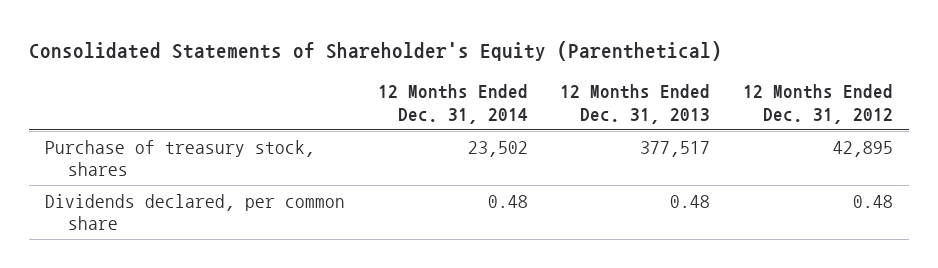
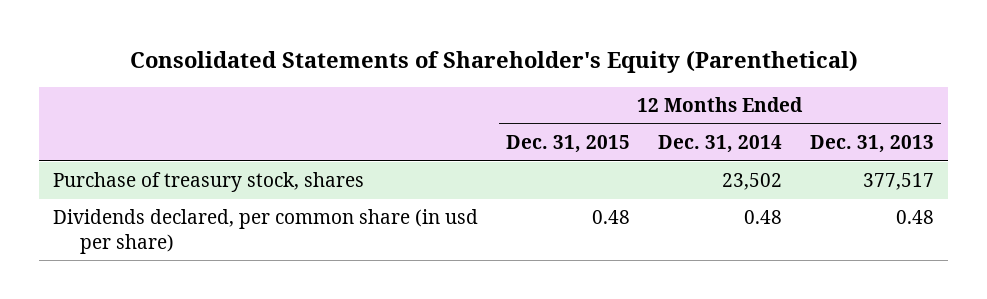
- | 12 Months Ended Dec. 31, 2014 | 12 Months Ended Dec. 31, 2013 | 12 Months Ended Dec. 31, 2012
+ | 12 Months Ended Dec. 31, 2015 | 12 Months Ended Dec. 31, 2014 | 12 Months Ended Dec. 31, 2013
- Dividends declared, per common share | 0.48 | 0.48 | 0.48
+ Dividends declared, per common share (in usd per share) | 0.48 | 0.48 | 0.48

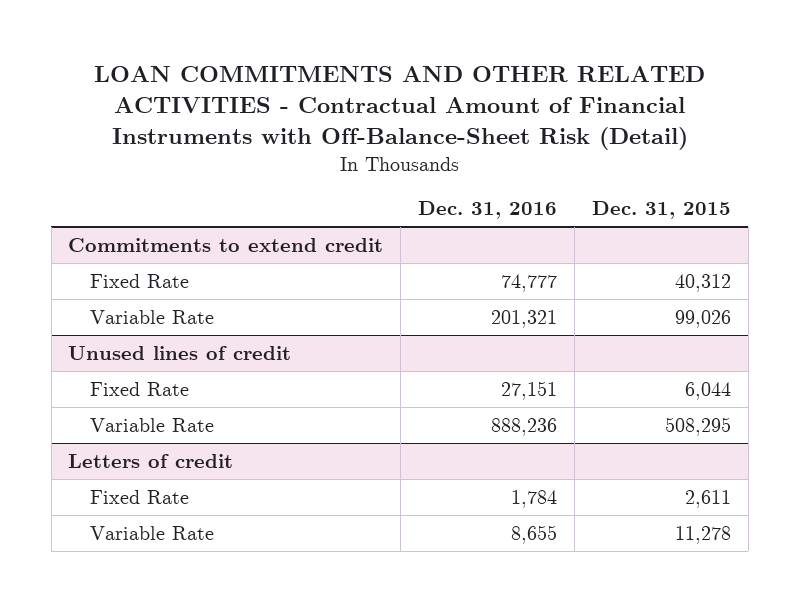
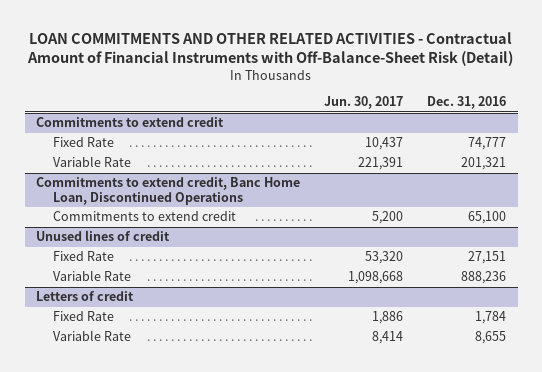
- | Dec. 31, 2016 | Dec. 31, 2015
+ | Jun. 30, 2017 | Dec. 31, 2016
+ Commitments to extend credit, Banc Home Loan, Discontinued Operations
+ Commitments to extend credit | 5,200 | 65,100

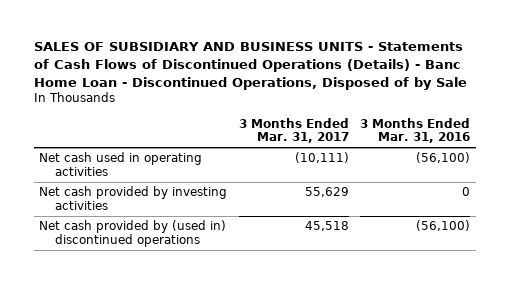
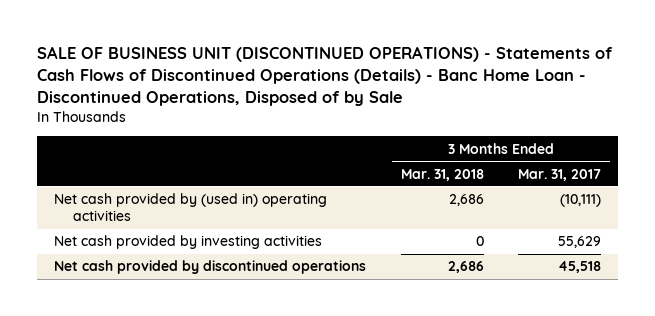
- SALES OF SUBSIDIARY AND BUSINESS UNITS - Statements of Cash Flows of Discontinued Operations (Details) - Banc Home Loan - Discontinued Operations, Disposed of by Sale
+ SALE OF BUSINESS UNIT (DISCONTINUED OPERATIONS) - Statements of Cash Flows of Discontinued Operations (Details) - Banc Home Loan - Discontinued Operations, Disposed of by Sale
- | 3 Months Ended Mar. 31, 2017 | 3 Months Ended Mar. 31, 2016
+ | 3 Months Ended Mar. 31, 2018 | 3 Months Ended Mar. 31, 2017
- Net cash used in operating activities | (10,111) | (56,100)
+ Net cash provided by (used in) operating activities | 2,686 | (10,111)
- Net cash provided by (used in) discontinued operations | 45,518 | (56,100)
+ Net cash provided by discontinued operations | 2,686 | 45,518

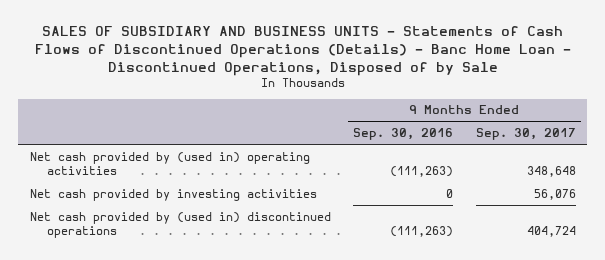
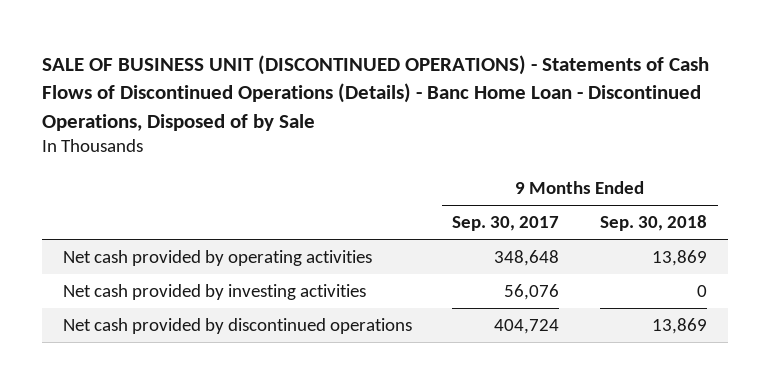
- SALES OF SUBSIDIARY AND BUSINESS UNITS - Statements of Cash Flows of Discontinued Operations (Details) - Banc Home Loan - Discontinued Operations, Disposed of by Sale
+ SALE OF BUSINESS UNIT (DISCONTINUED OPERATIONS) - Statements of Cash Flows of Discontinued Operations (Details) - Banc Home Loan - Discontinued Operations, Disposed of by Sale
- | 9 Months Ended Sep. 30, 2016 | 9 Months Ended Sep. 30, 2017
+ | 9 Months Ended Sep. 30, 2017 | 9 Months Ended Sep. 30, 2018
- Net cash provided by (used in) operating activities | (111,263) | 348,648
+ Net cash provided by operating activities | 348,648 | 13,869
- Net cash provided by (used in) discontinued operations | (111,263) | 404,724
+ Net cash provided by discontinued operations | 404,724 | 13,869

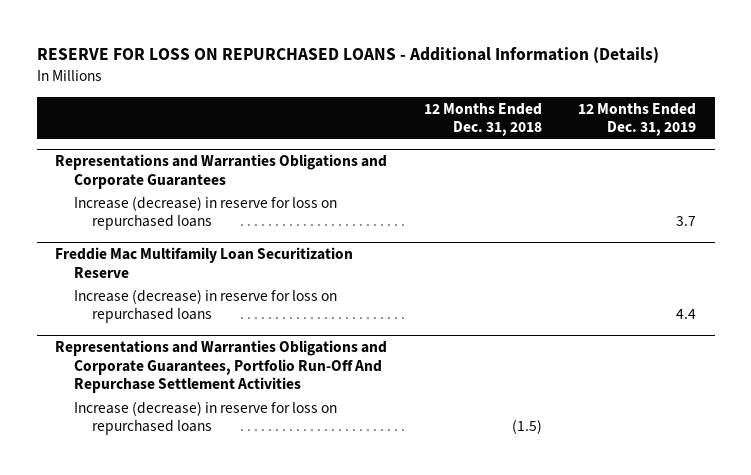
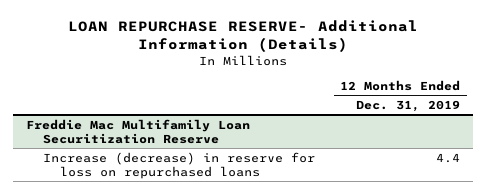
- RESERVE FOR LOSS ON REPURCHASED LOANS - Additional Information (Details)
+ LOAN REPURCHASE RESERVE- Additional Information (Details)
- | 12 Months Ended Dec. 31, 2018 | 12 Months Ended Dec. 31, 2019
+ | 12 Months Ended Dec. 31, 2019
- Representations and Warranties Obligations and Corporate Guarantees
- Increase (decrease) in reserve for loss on repurchased loans | | 3.7
- Representations and Warranties Obligations and Corporate Guarantees, Portfolio Run-Off And Repurchase Settlement Activities
- Increase (decrease) in reserve for loss on repurchased loans | (1.5) |

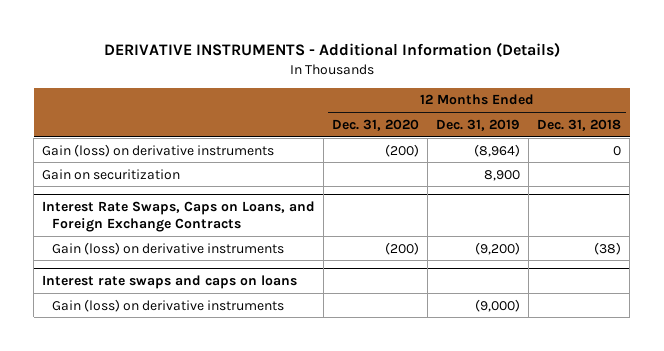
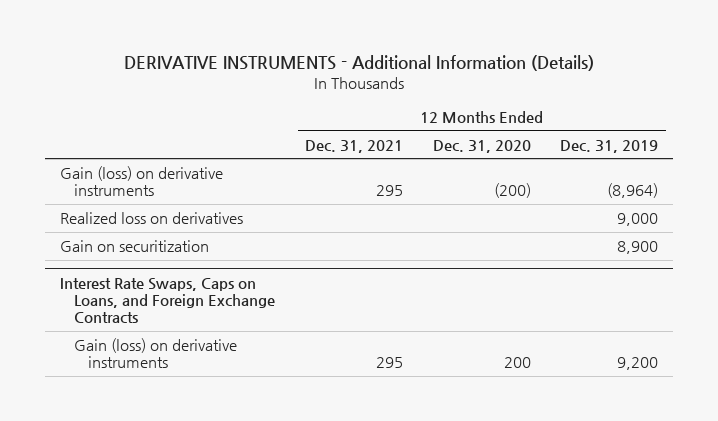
- | 12 Months Ended Dec. 31, 2020 | 12 Months Ended Dec. 31, 2019 | 12 Months Ended Dec. 31, 2018
+ | 12 Months Ended Dec. 31, 2021 | 12 Months Ended Dec. 31, 2020 | 12 Months Ended Dec. 31, 2019
+ Realized loss on derivatives | | | 9,000
@ Interest Rate Swaps, Caps on Loans, and Foreign Exchange Contracts
- Gain (loss) on derivative instruments | (200) | (9,200) | (38)
- Interest rate swaps and caps on loans
- Gain (loss) on derivative instruments | | (9,000) |
@ Interest Rate Swaps, Caps on Loans, and Foreign Exchange Contracts
+ Gain (loss) on derivative instruments | 295 | 200 | 9,200

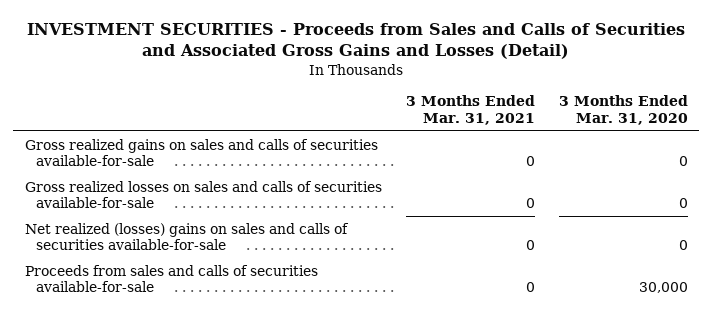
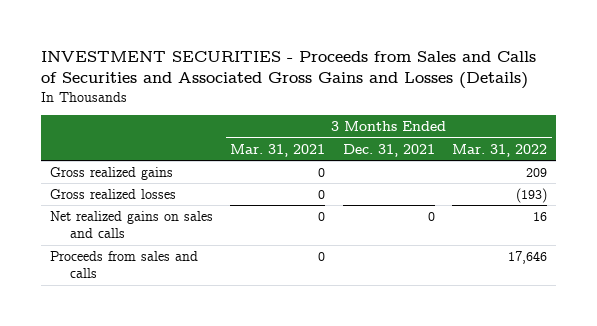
- INVESTMENT SECURITIES - Proceeds from Sales and Calls of Securities and Associated Gross Gains and Losses (Detail)
+ INVESTMENT SECURITIES - Proceeds from Sales and Calls of Securities and Associated Gross Gains and Losses (Details)
- | 3 Months Ended Mar. 31, 2021 | 3 Months Ended Mar. 31, 2020
+ | 3 Months Ended Mar. 31, 2021 | 3 Months Ended Dec. 31, 2021 | 3 Months Ended Mar. 31, 2022
- Gross realized gains on sales and calls of securities available-for-sale | 0 | 0
- Gross realized losses on sales and calls of securities available-for-sale | 0 | 0
- Net realized (losses) gains on sales and calls of securities available-for-sale | 0 | 0
- Proceeds from sales and calls of securities available-for-sale | 0 | 30,000
+ Gross realized gains | 0 | | 209
+ Gross realized losses | 0 | | (193)
+ Net realized gains on sales and calls | 0 | 0 | 16
+ Proceeds from sales and calls | 0 | | 17,646

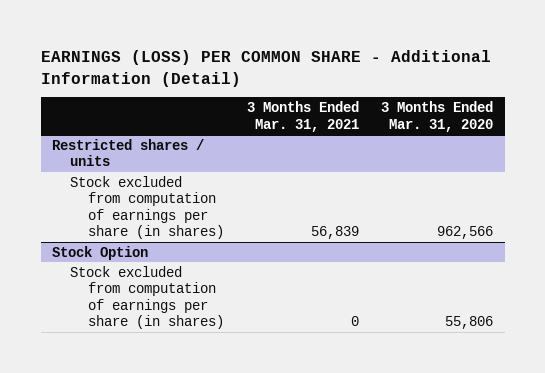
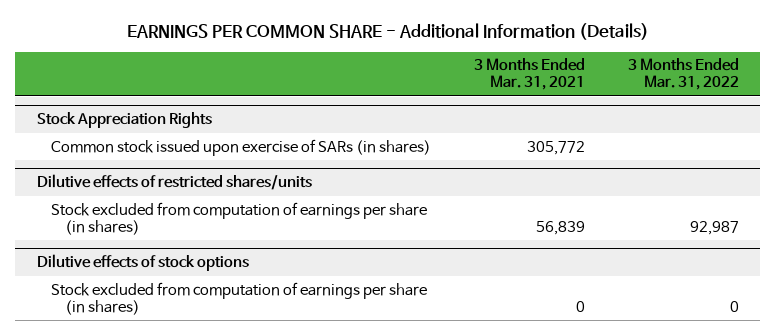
- EARNINGS (LOSS) PER COMMON SHARE - Additional Information (Detail)
+ EARNINGS PER COMMON SHARE - Additional Information (Details)
- | 3 Months Ended Mar. 31, 2021 | 3 Months Ended Mar. 31, 2020
+ | 3 Months Ended Mar. 31, 2021 | 3 Months Ended Mar. 31, 2022
- Restricted shares / units
+ Stock Appreciation Rights
+ Common stock issued upon exercise of SARs (in shares) | 305,772 |
+ Dilutive effects of restricted shares/units
- Stock Option
+ Dilutive effects of stock options

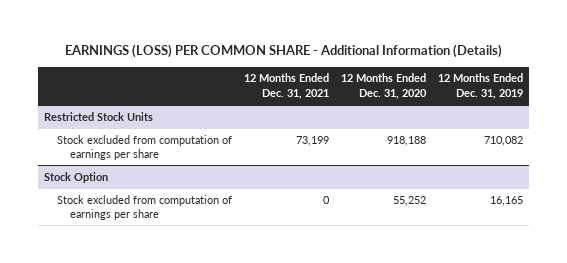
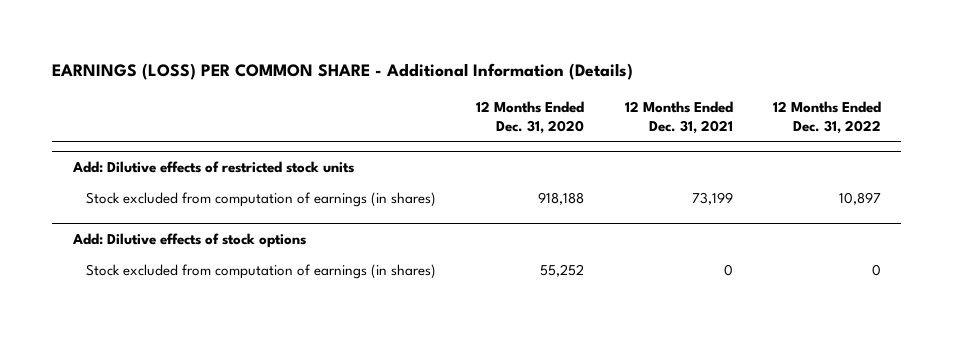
- | 12 Months Ended Dec. 31, 2021 | 12 Months Ended Dec. 31, 2020 | 12 Months Ended Dec. 31, 2019
+ | 12 Months Ended Dec. 31, 2020 | 12 Months Ended Dec. 31, 2021 | 12 Months Ended Dec. 31, 2022
- Restricted Stock Units
- Stock excluded from computation of earnings per share | 73,199 | 918,188 | 710,082
- Stock Option
- Stock excluded from computation of earnings per share | 0 | 55,252 | 16,165
+ Add: Dilutive effects of restricted stock units
+ Stock excluded from computation of earnings (in shares) | 918,188 | 73,199 | 10,897
+ Add: Dilutive effects of stock options
+ Stock excluded from computation of earnings (in shares) | 55,252 | 0 | 0

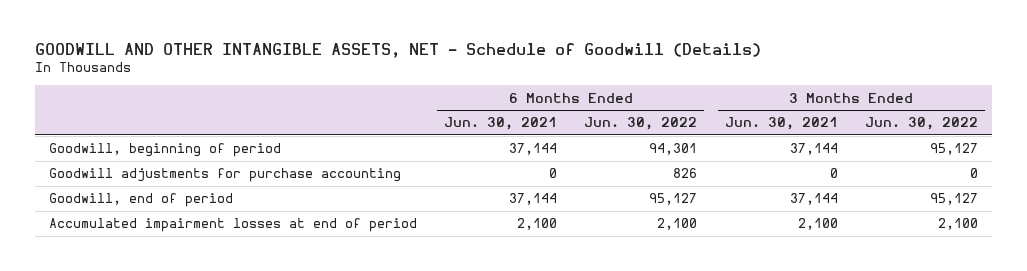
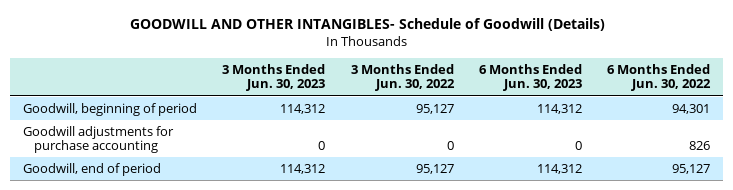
- GOODWILL AND OTHER INTANGIBLE ASSETS, NET - Schedule of Goodwill (Details)
+ GOODWILL AND OTHER INTANGIBLES- Schedule of Goodwill (Details)
- | 6 Months Ended Jun. 30, 2021 | 6 Months Ended Jun. 30, 2022 | 3 Months Ended Jun. 30, 2021 | 3 Months Ended Jun. 30, 2022
+ | 3 Months Ended Jun. 30, 2023 | 3 Months Ended Jun. 30, 2022 | 6 Months Ended Jun. 30, 2023 | 6 Months Ended Jun. 30, 2022
- Accumulated impairment losses at end of period | 2,100 | 2,100 | 2,100 | 2,100

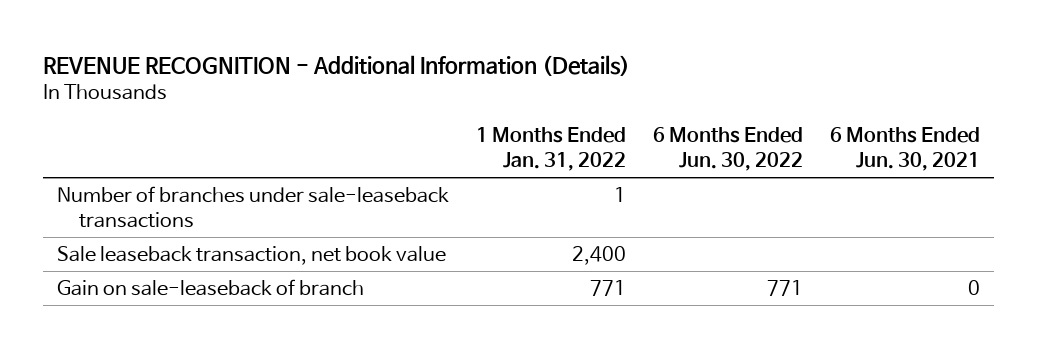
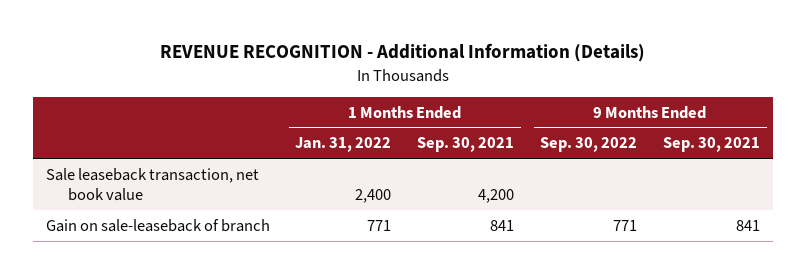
- | 1 Months Ended Jan. 31, 2022 | 6 Months Ended Jun. 30, 2022 | 6 Months Ended Jun. 30, 2021
+ | 1 Months Ended Jan. 31, 2022 | 1 Months Ended Sep. 30, 2021 | 9 Months Ended Sep. 30, 2022 | 9 Months Ended Sep. 30, 2021
- Number of branches under sale-leaseback transactions | 1 | |

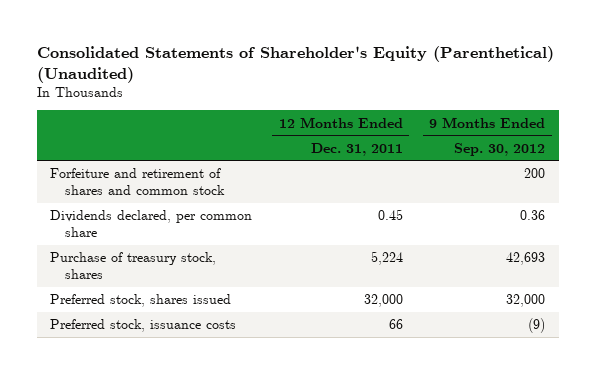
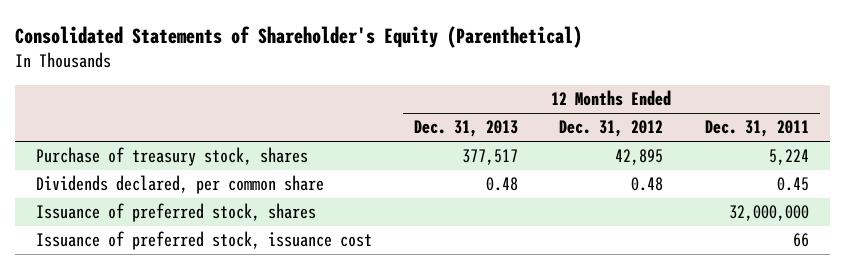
- Consolidated Statements of Shareholder's Equity (Parenthetical) (Unaudited)
+ Consolidated Statements of Shareholder's Equity (Parenthetical)
- | 12 Months Ended Dec. 31, 2011 | 9 Months Ended Sep. 30, 2012
+ | 12 Months Ended Dec. 31, 2013 | 12 Months Ended Dec. 31, 2012 | 12 Months Ended Dec. 31, 2011
- Forfeiture and retirement of shares and common stock | | 200
- Preferred stock, shares issued | 32,000 | 32,000
- Preferred stock, issuance costs | 66 | (9)
moved down: Dividends declared, per common share | 0.48 | 0.48 | 0.45
+ Issuance of preferred stock, shares | | | 32,000,000
+ Issuance of preferred stock, issuance cost | | | 66

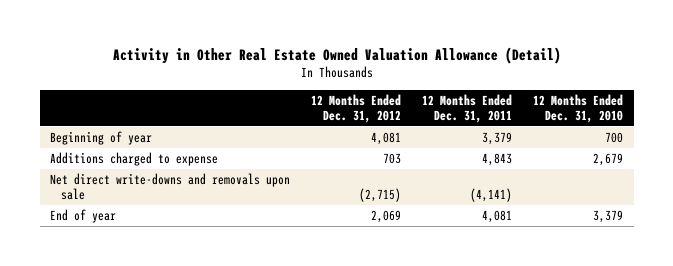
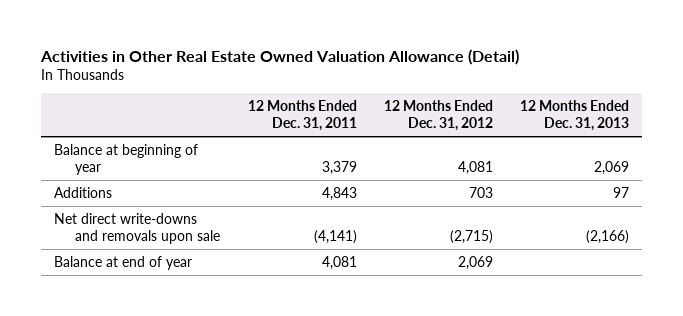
- Activity in Other Real Estate Owned Valuation Allowance (Detail)
+ Activities in Other Real Estate Owned Valuation Allowance (Detail)
- | 12 Months Ended Dec. 31, 2012 | 12 Months Ended Dec. 31, 2011 | 12 Months Ended Dec. 31, 2010
+ | 12 Months Ended Dec. 31, 2011 | 12 Months Ended Dec. 31, 2012 | 12 Months Ended Dec. 31, 2013
- Beginning of year | 4,081 | 3,379 | 700
- Additions charged to expense | 703 | 4,843 | 2,679
+ Balance at beginning of year | 3,379 | 4,081 | 2,069
+ Additions | 4,843 | 703 | 97
- End of year | 2,069 | 4,081 | 3,379
+ Balance at end of year | 4,081 | 2,069 |

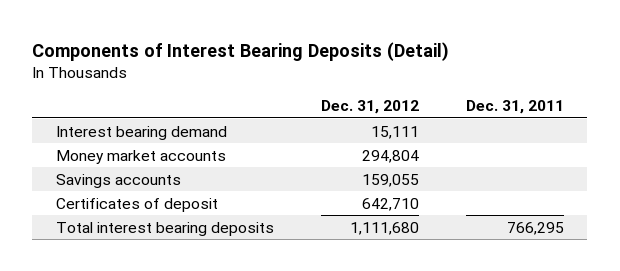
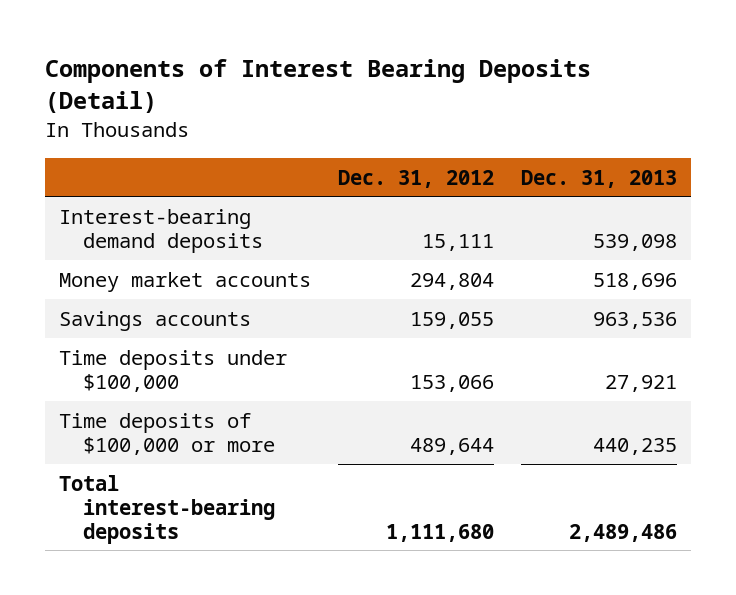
- | Dec. 31, 2012 | Dec. 31, 2011
+ | Dec. 31, 2012 | Dec. 31, 2013
- Interest bearing demand | 15,111 |
+ Interest-bearing demand deposits | 15,111 | 539,098
- Certificates of deposit | 642,710 |
- Total interest bearing deposits | 1,111,680 | 766,295
+ Time deposits under $100,000 | 153,066 | 27,921
+ Time deposits of $100,000 or more | 489,644 | 440,235
+ Total interest-bearing deposits | 1,111,680 | 2,489,486

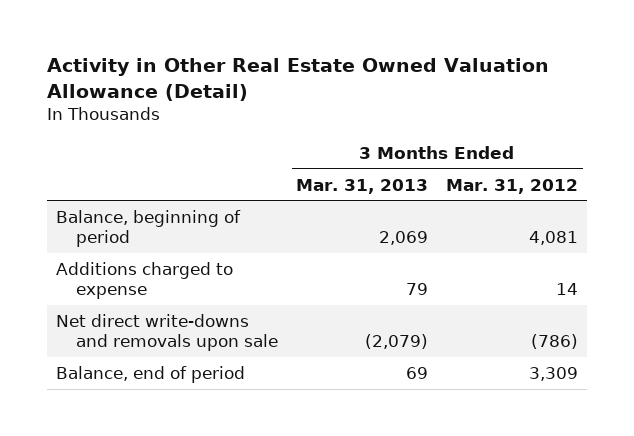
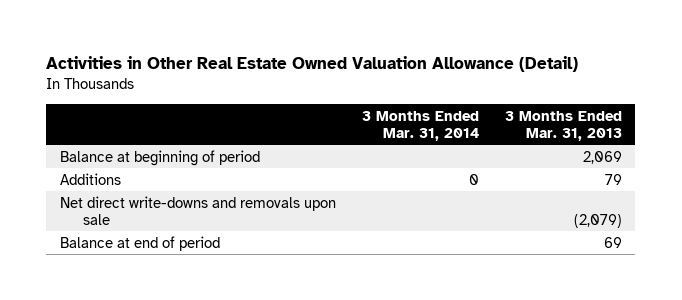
- Activity in Other Real Estate Owned Valuation Allowance (Detail)
+ Activities in Other Real Estate Owned Valuation Allowance (Detail)
- | 3 Months Ended Mar. 31, 2013 | 3 Months Ended Mar. 31, 2012
+ | 3 Months Ended Mar. 31, 2014 | 3 Months Ended Mar. 31, 2013
- Balance, beginning of period | 2,069 | 4,081
- Additions charged to expense | 79 | 14
+ Balance at beginning of period | | 2,069
+ Additions | 0 | 79
- Balance, end of period | 69 | 3,309
+ Balance at end of period | | 69

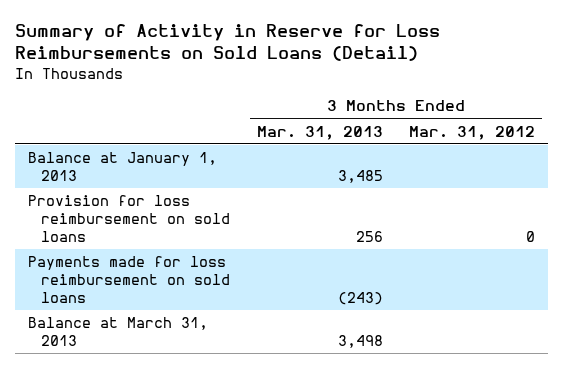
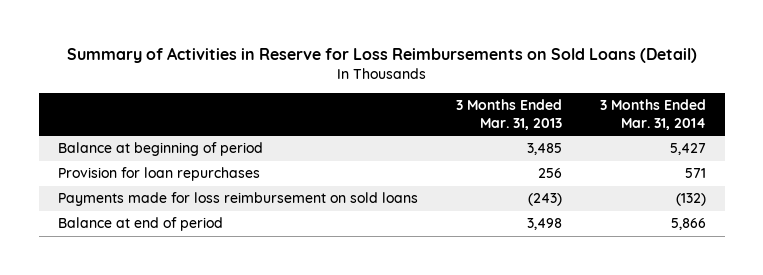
- Summary of Activity in Reserve for Loss Reimbursements on Sold Loans (Detail)
+ Summary of Activities in Reserve for Loss Reimbursements on Sold Loans (Detail)
- | 3 Months Ended Mar. 31, 2013 | 3 Months Ended Mar. 31, 2012
+ | 3 Months Ended Mar. 31, 2013 | 3 Months Ended Mar. 31, 2014
- Balance at January 1, 2013 | 3,485 |
- Provision for loss reimbursement on sold loans | 256 | 0
+ Balance at beginning of period | 3,485 | 5,427
+ Provision for loan repurchases | 256 | 571
- Balance at March 31, 2013 | 3,498 |
+ Balance at end of period | 3,498 | 5,866

